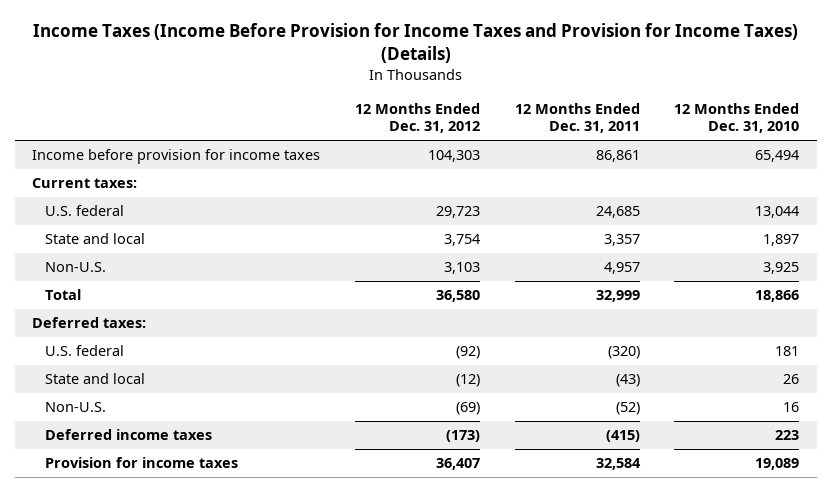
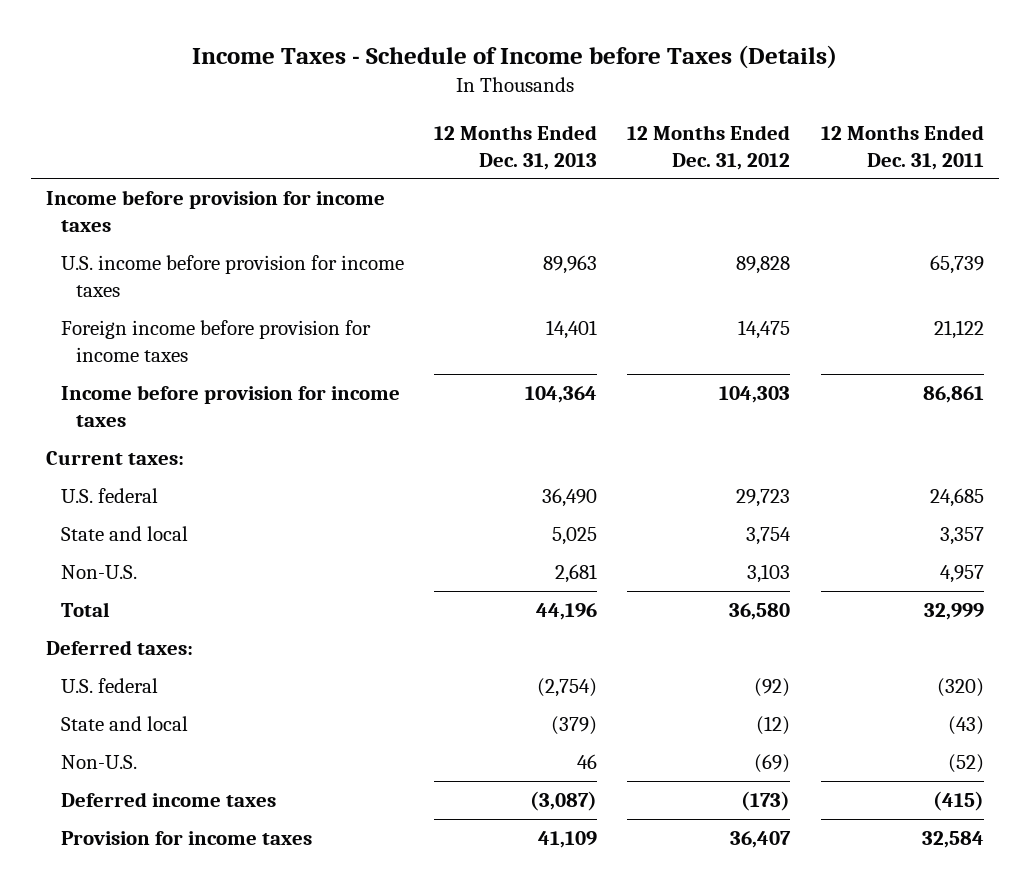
- Income Taxes (Income Before Provision for Income Taxes and Provision for Income Taxes) (Details)
+ Income Taxes - Schedule of Income before Taxes (Details)
- | 12 Months Ended Dec. 31, 2012 | 12 Months Ended Dec. 31, 2011 | 12 Months Ended Dec. 31, 2010
+ | 12 Months Ended Dec. 31, 2013 | 12 Months Ended Dec. 31, 2012 | 12 Months Ended Dec. 31, 2011
+ Income before provision for income taxes
+ U.S. income before provision for income taxes | 89,963 | 89,828 | 65,739
+ Foreign income before provision for income taxes | 14,401 | 14,475 | 21,122

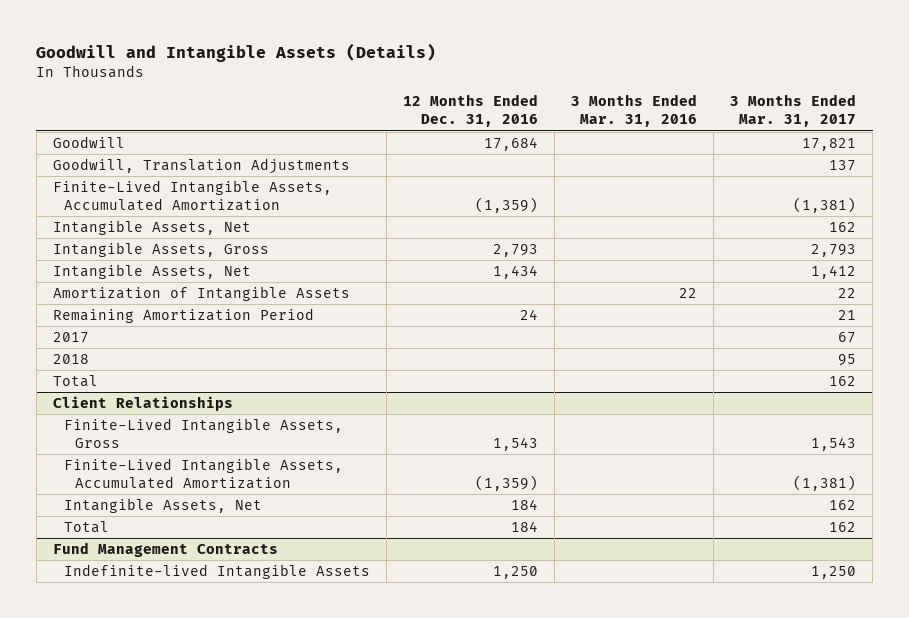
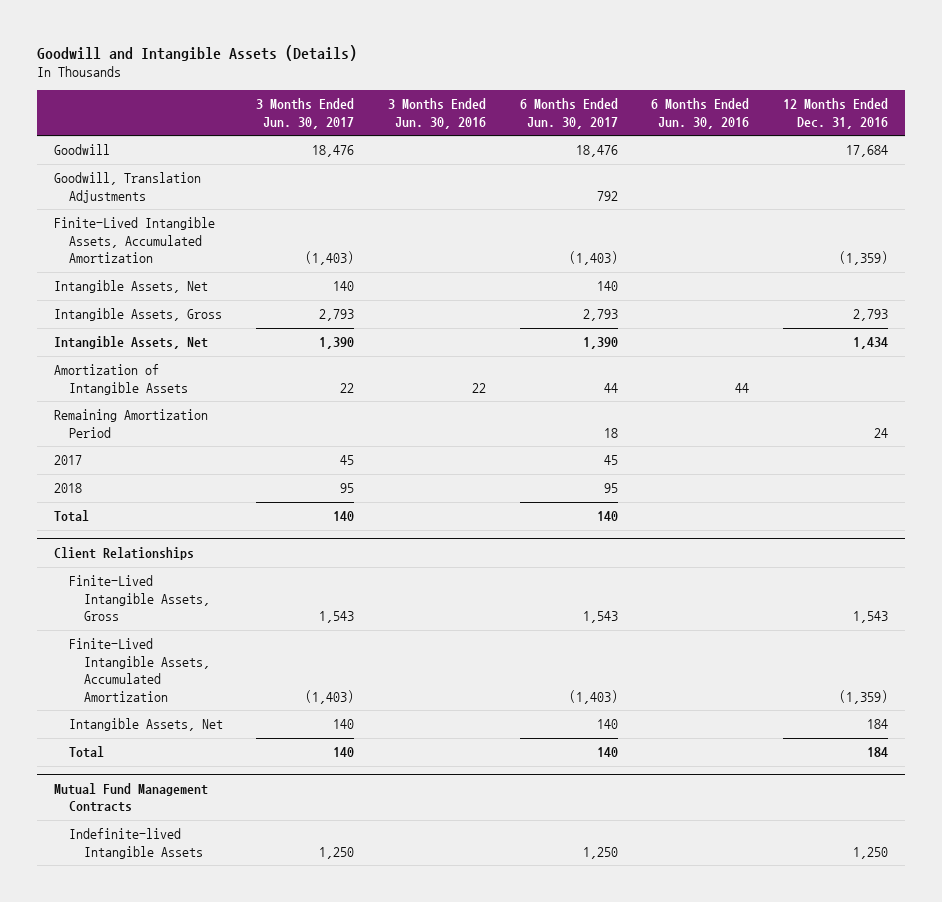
- | 12 Months Ended Dec. 31, 2016 | 3 Months Ended Mar. 31, 2016 | 3 Months Ended Mar. 31, 2017
+ | 3 Months Ended Jun. 30, 2017 | 3 Months Ended Jun. 30, 2016 | 6 Months Ended Jun. 30, 2017 | 6 Months Ended Jun. 30, 2016 | 12 Months Ended Dec. 31, 2016
- Fund Management Contracts
+ Mutual Fund Management Contracts

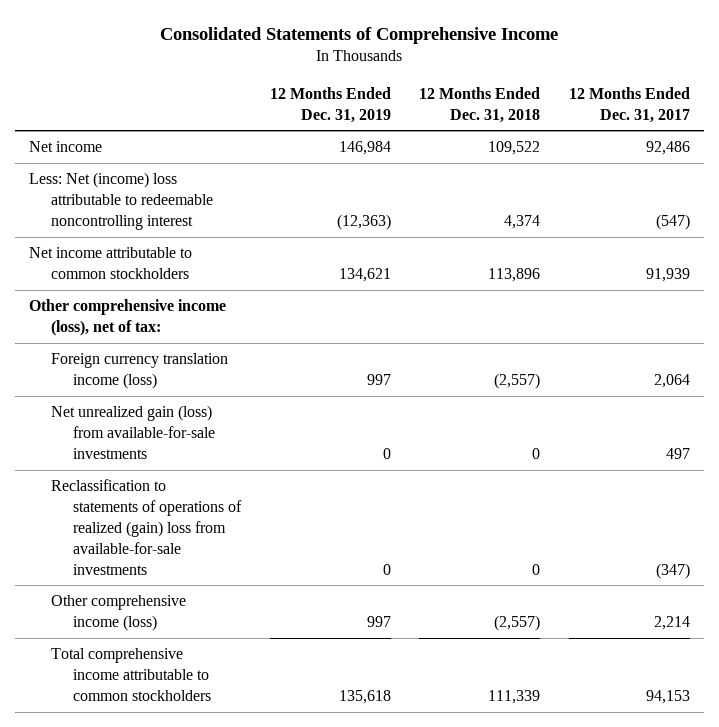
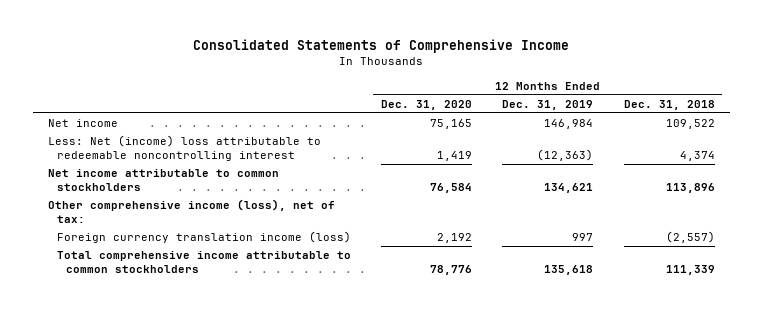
- | 12 Months Ended Dec. 31, 2019 | 12 Months Ended Dec. 31, 2018 | 12 Months Ended Dec. 31, 2017
+ | 12 Months Ended Dec. 31, 2020 | 12 Months Ended Dec. 31, 2019 | 12 Months Ended Dec. 31, 2018
- Net unrealized gain (loss) from available-for-sale investments | 0 | 0 | 497
- Reclassification to statements of operations of realized (gain) loss from available-for-sale investments | 0 | 0 | (347)
- Other comprehensive income (loss) | 997 | (2,557) | 2,214

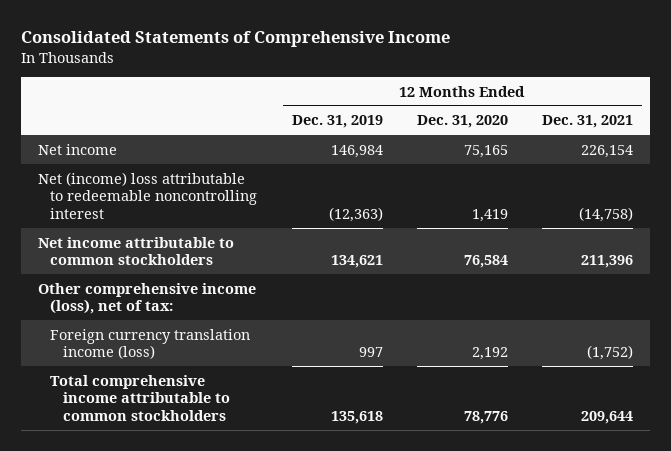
- | 12 Months Ended Dec. 31, 2020 | 12 Months Ended Dec. 31, 2019 | 12 Months Ended Dec. 31, 2018
+ | 12 Months Ended Dec. 31, 2019 | 12 Months Ended Dec. 31, 2020 | 12 Months Ended Dec. 31, 2021
- Less: Net (income) loss attributable to redeemable noncontrolling interest | 1,419 | (12,363) | 4,374
+ Net (income) loss attributable to redeemable noncontrolling interest | (12,363) | 1,419 | (14,758)

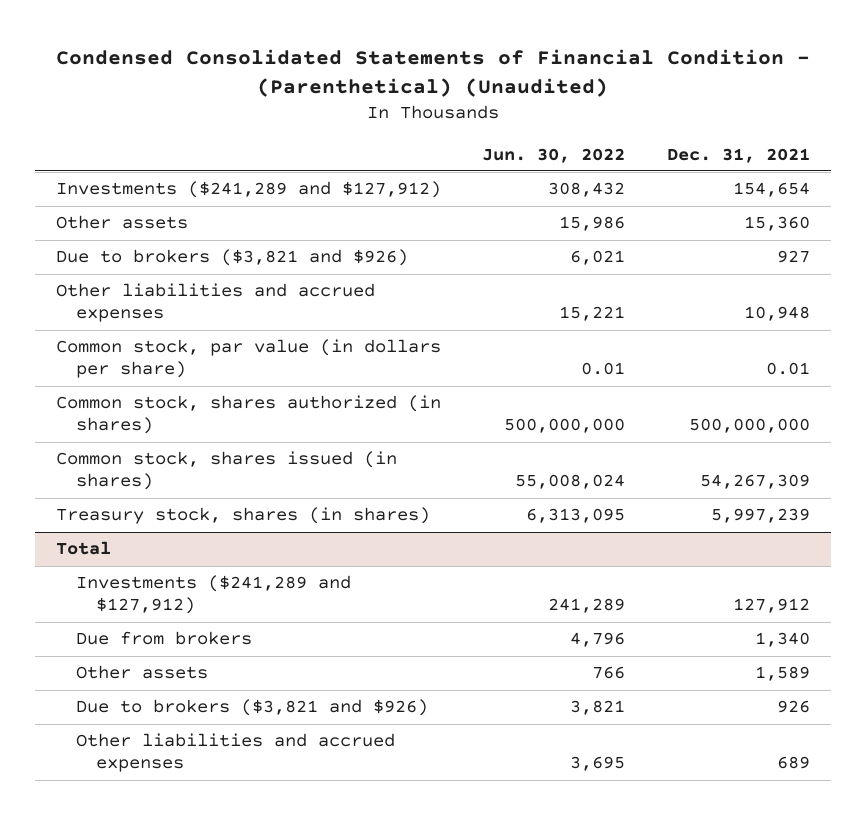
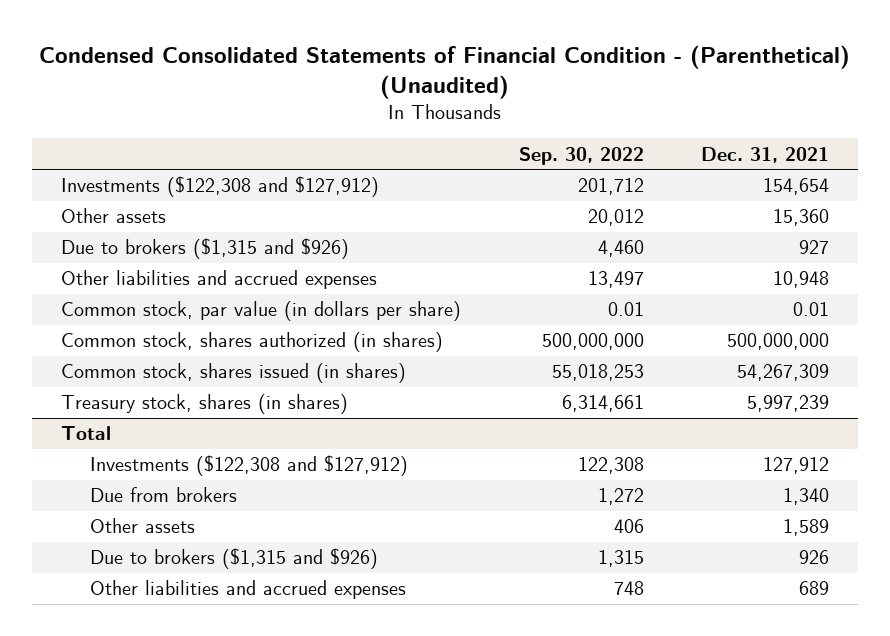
- | Jun. 30, 2022 | Dec. 31, 2021
+ | Sep. 30, 2022 | Dec. 31, 2021
- Investments ($241,289 and $127,912) | 308,432 | 154,654
+ Investments ($122,308 and $127,912) | 201,712 | 154,654
- Due to brokers ($3,821 and $926) | 6,021 | 927
+ Due to brokers ($1,315 and $926) | 4,460 | 927
@ Total
- Investments ($241,289 and $127,912) | 241,289 | 127,912
+ Investments ($122,308 and $127,912) | 122,308 | 127,912
- Due to brokers ($3,821 and $926) | 3,821 | 926
+ Due to brokers ($1,315 and $926) | 1,315 | 926

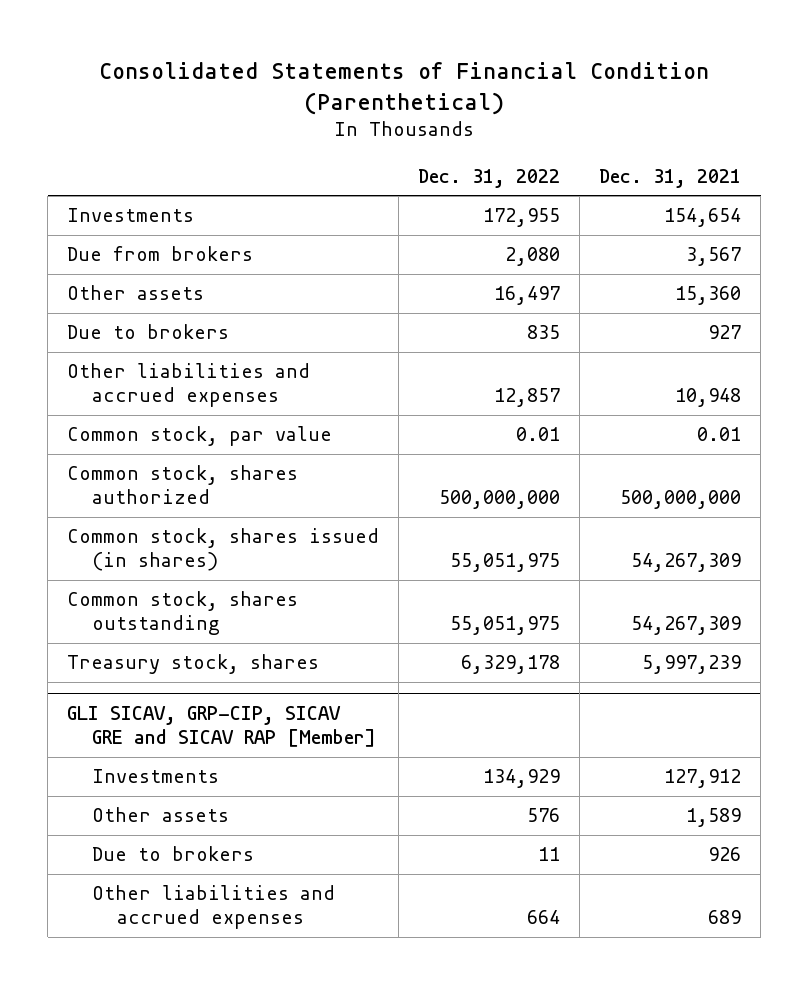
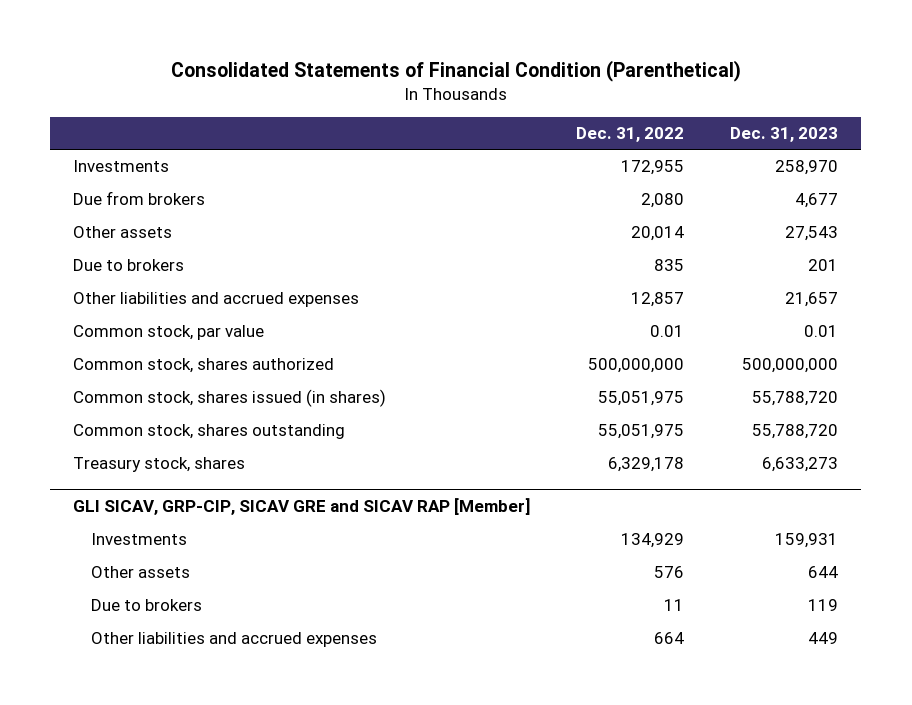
- | Dec. 31, 2022 | Dec. 31, 2021
+ | Dec. 31, 2022 | Dec. 31, 2023
- Other assets | 16,497 | 15,360
+ Other assets | 20,014 | 27,543

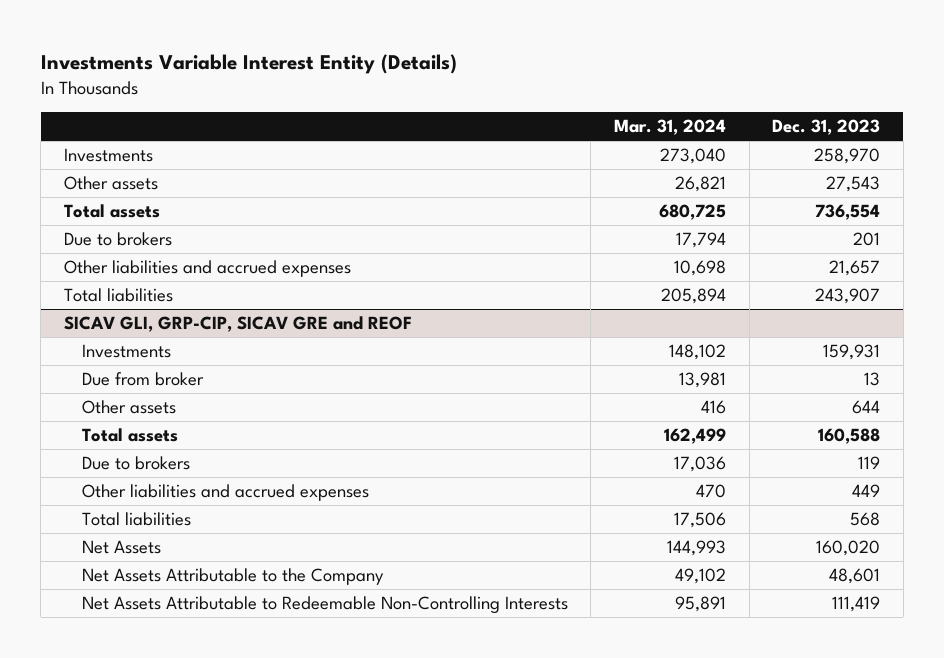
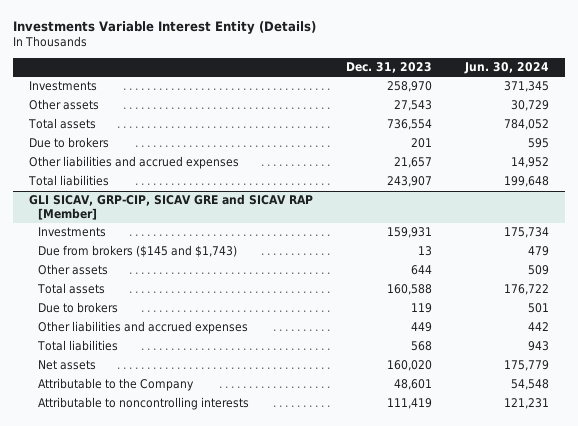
- | Mar. 31, 2024 | Dec. 31, 2023
+ | Dec. 31, 2023 | Jun. 30, 2024
- SICAV GLI, GRP-CIP, SICAV GRE and REOF
+ GLI SICAV, GRP-CIP, SICAV GRE and SICAV RAP [Member]
- Due from broker | 13,981 | 13
+ Due from brokers ($145 and $1,743) | 13 | 479
- Net Assets | 144,993 | 160,020
- Net Assets Attributable to the Company | 49,102 | 48,601
- Net Assets Attributable to Redeemable Non-Controlling Interests | 95,891 | 111,419
+ Net assets | 160,020 | 175,779
+ Attributable to the Company | 48,601 | 54,548
+ Attributable to noncontrolling interests | 111,419 | 121,231

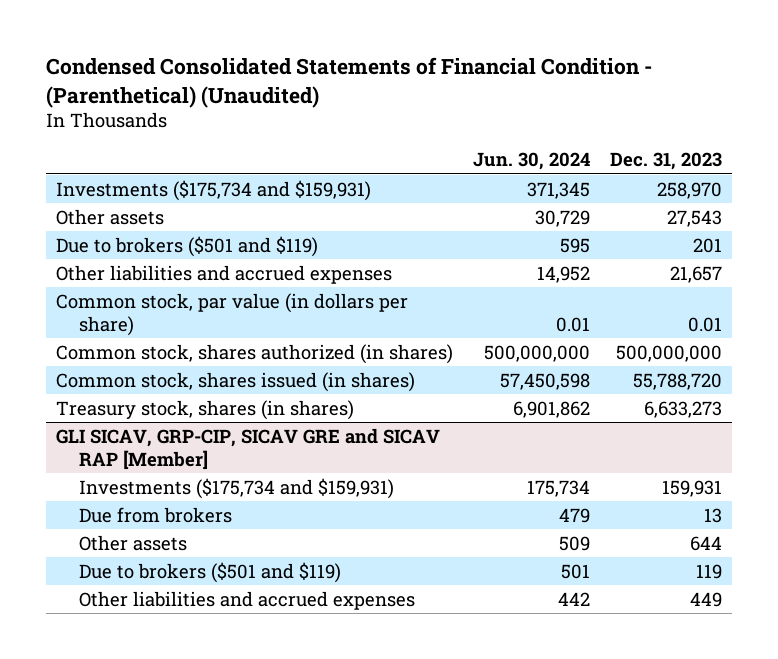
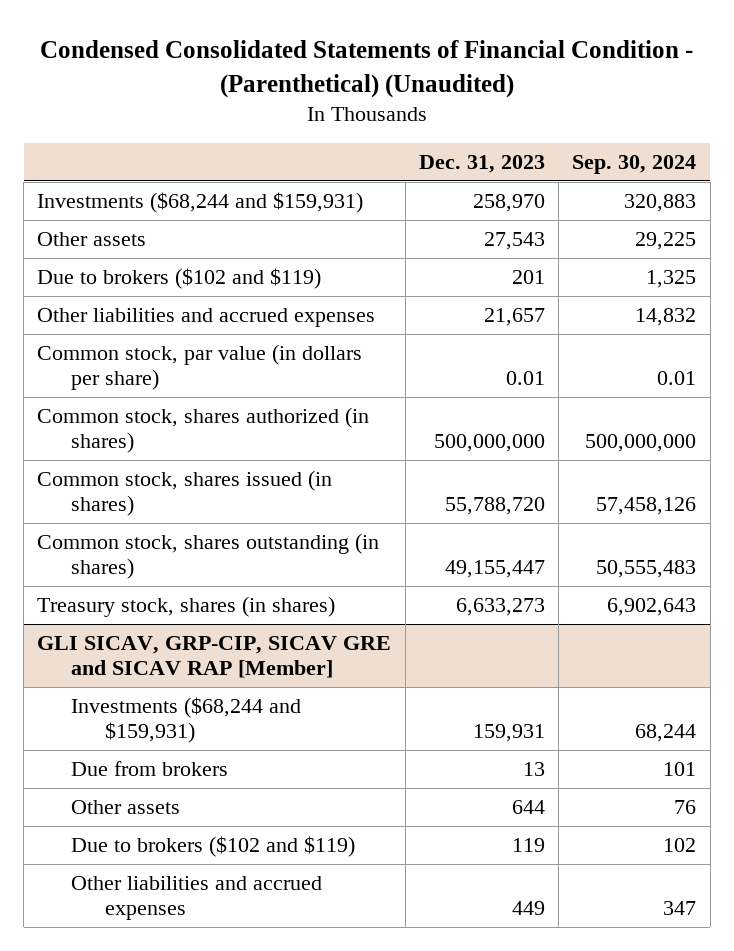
- | Jun. 30, 2024 | Dec. 31, 2023
+ | Dec. 31, 2023 | Sep. 30, 2024
- Investments ($175,734 and $159,931) | 371,345 | 258,970
+ Investments ($68,244 and $159,931) | 258,970 | 320,883
- Due to brokers ($501 and $119) | 595 | 201
+ Due to brokers ($102 and $119) | 201 | 1,325
+ Common stock, shares outstanding (in shares) | 49,155,447 | 50,555,483
@ GLI SICAV, GRP-CIP, SICAV GRE and SICAV RAP [Member]
- Investments ($175,734 and $159,931) | 175,734 | 159,931
+ Investments ($68,244 and $159,931) | 159,931 | 68,244
- Due to brokers ($501 and $119) | 501 | 119
+ Due to brokers ($102 and $119) | 119 | 102

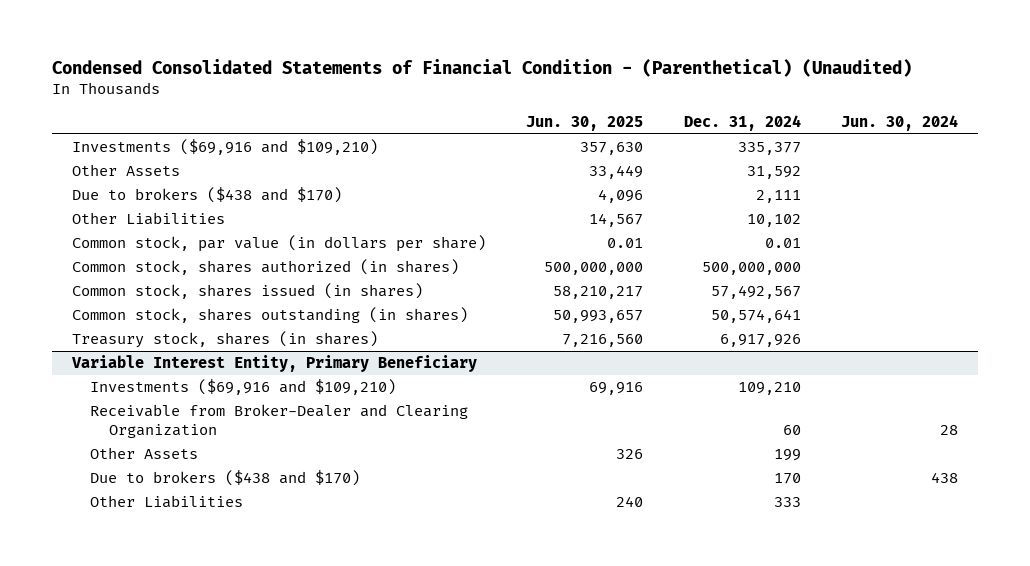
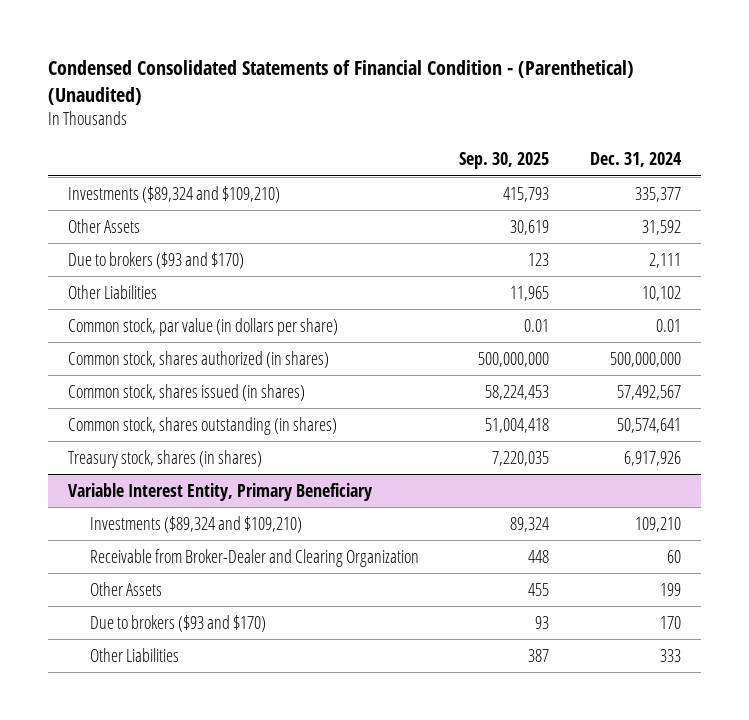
- | Jun. 30, 2025 | Dec. 31, 2024 | Jun. 30, 2024
+ | Sep. 30, 2025 | Dec. 31, 2024
- Investments ($69,916 and $109,210) | 357,630 | 335,377 |
+ Investments ($89,324 and $109,210) | 415,793 | 335,377
- Due to brokers ($438 and $170) | 4,096 | 2,111 |
+ Due to brokers ($93 and $170) | 123 | 2,111
@ Variable Interest Entity, Primary Beneficiary
- Investments ($69,916 and $109,210) | 69,916 | 109,210 |
+ Investments ($89,324 and $109,210) | 89,324 | 109,210
- Due to brokers ($438 and $170) | | 170 | 438
+ Due to brokers ($93 and $170) | 93 | 170

